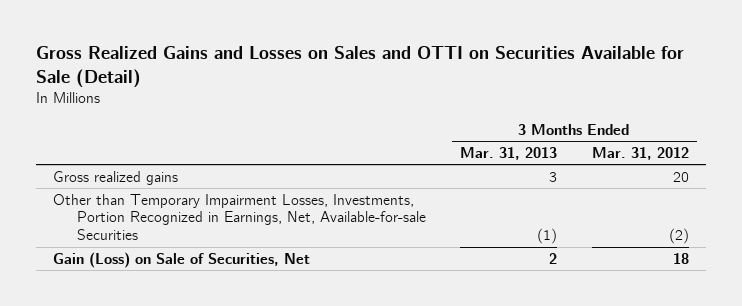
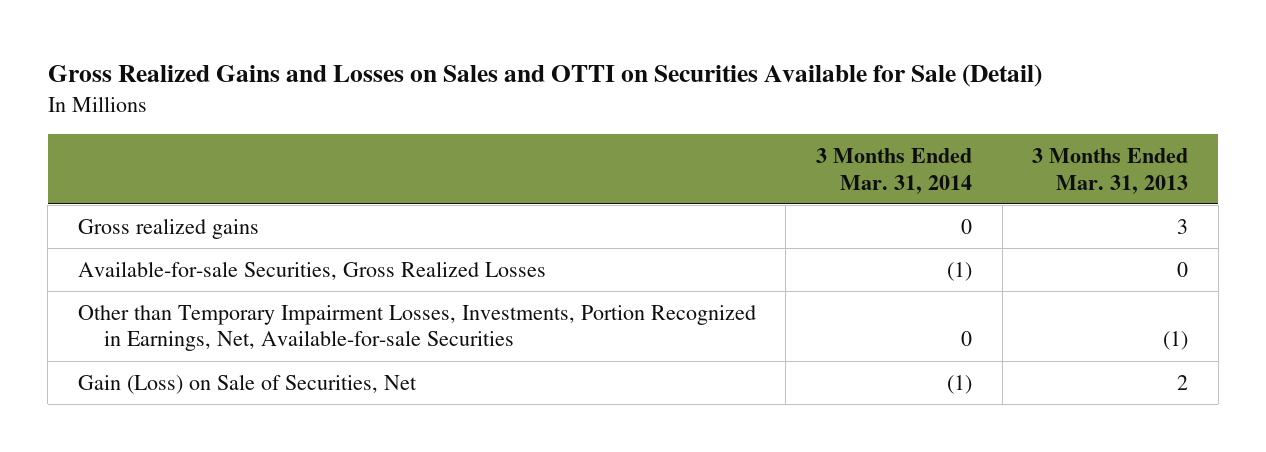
- | 3 Months Ended Mar. 31, 2013 | 3 Months Ended Mar. 31, 2012
+ | 3 Months Ended Mar. 31, 2014 | 3 Months Ended Mar. 31, 2013
+ Available-for-sale Securities, Gross Realized Losses | (1) | 0

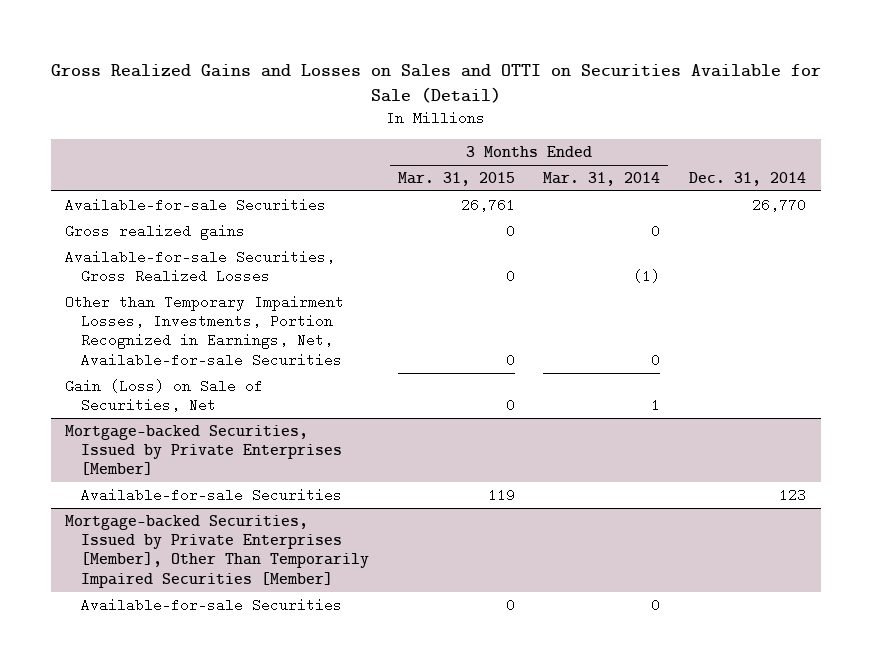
- | 3 Months Ended Mar. 31, 2014 | 3 Months Ended Mar. 31, 2013
+ | 3 Months Ended Mar. 31, 2015 | 3 Months Ended Mar. 31, 2014 | Dec. 31, 2014
+ Available-for-sale Securities | 26,761 | | 26,770
- Gain (Loss) on Sale of Securities, Net | (1) | 2
+ Gain (Loss) on Sale of Securities, Net | 0 | 1 |
+ Mortgage-backed Securities, Issued by Private Enterprises [Member]
+ Available-for-sale Securities | 119 | | 123
+ Mortgage-backed Securities, Issued by Private Enterprises [Member], Other Than Temporarily Impaired Securities [Member]
+ Available-for-sale Securities | 0 | 0 |

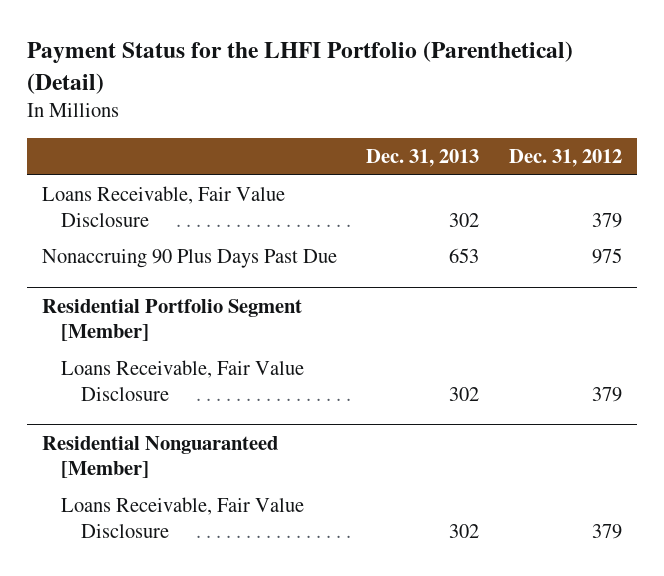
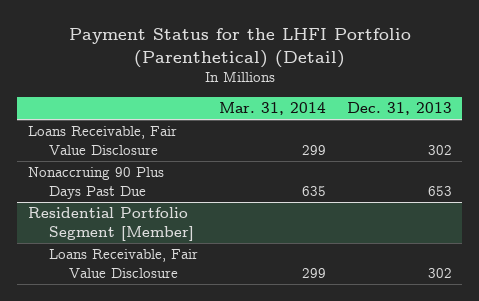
- | Dec. 31, 2013 | Dec. 31, 2012
+ | Mar. 31, 2014 | Dec. 31, 2013
- Residential Nonguaranteed [Member]
- Loans Receivable, Fair Value Disclosure | 302 | 379

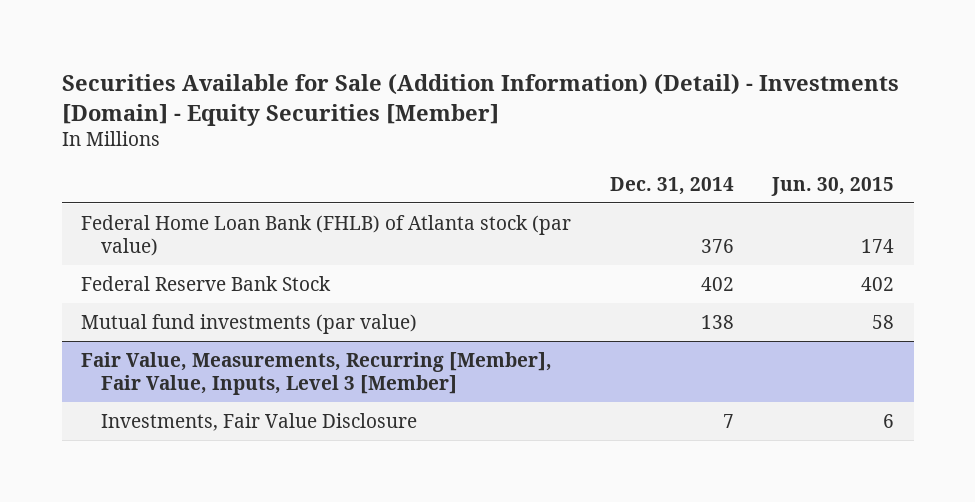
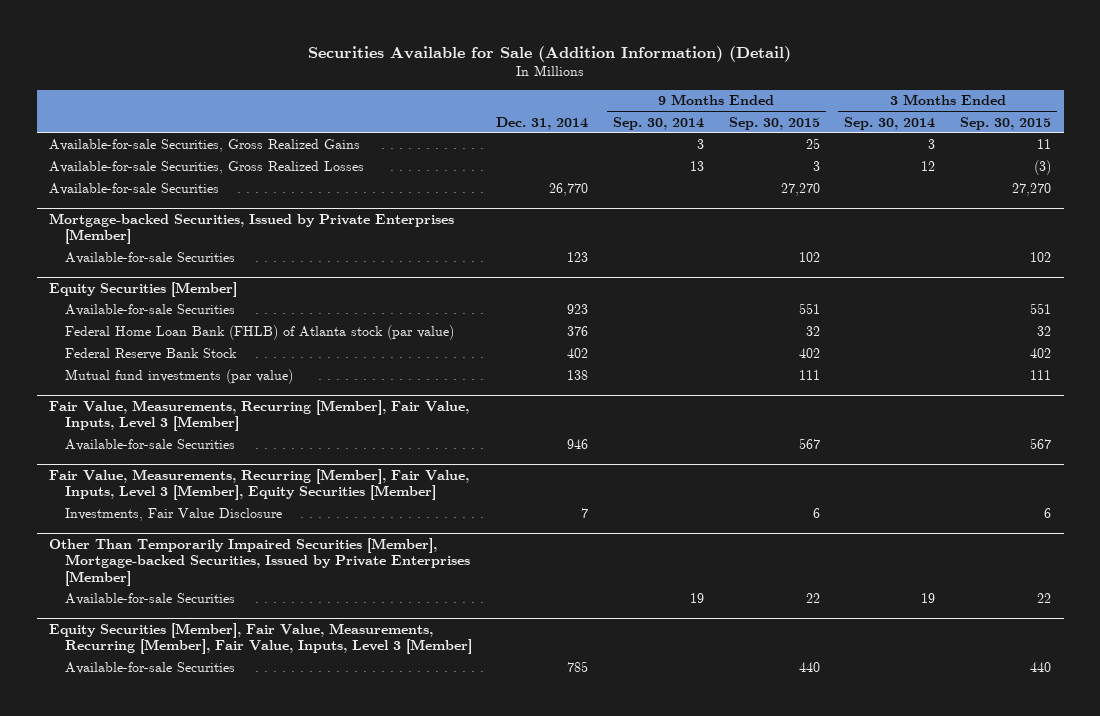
- Securities Available for Sale (Addition Information) (Detail) - Investments [Domain] - Equity Securities [Member]
+ Securities Available for Sale (Addition Information) (Detail)
- | Dec. 31, 2014 | Jun. 30, 2015
+ | Dec. 31, 2014 | 9 Months Ended Sep. 30, 2014 | 9 Months Ended Sep. 30, 2015 | 3 Months Ended Sep. 30, 2014 | 3 Months Ended Sep. 30, 2015
+ Available-for-sale Securities, Gross Realized Gains | | 3 | 25 | 3 | 11
+ Available-for-sale Securities, Gross Realized Losses | | 13 | 3 | 12 | (3)
+ Available-for-sale Securities | 26,770 | | 27,270 | | 27,270
+ Mortgage-backed Securities, Issued by Private Enterprises [Member]
+ Available-for-sale Securities | 123 | | 102 | | 102
+ Equity Securities [Member]
+ Available-for-sale Securities | 923 | | 551 | | 551
@ Fair Value, Measurements, Recurring [Member], Fair Value, Inputs, Level 3 [Member]
+ Available-for-sale Securities | 946 | | 567 | | 567
+ Fair Value, Measurements, Recurring [Member], Fair Value, Inputs, Level 3 [Member], Equity Securities [Member]
+ Other Than Temporarily Impaired Securities [Member], Mortgage-backed Securities, Issued by Private Enterprises [Member]
+ Available-for-sale Securities | | 19 | 22 | 19 | 22
+ Equity Securities [Member], Fair Value, Measurements, Recurring [Member], Fair Value, Inputs, Level 3 [Member]
+ Available-for-sale Securities | 785 | | 440 | | 440

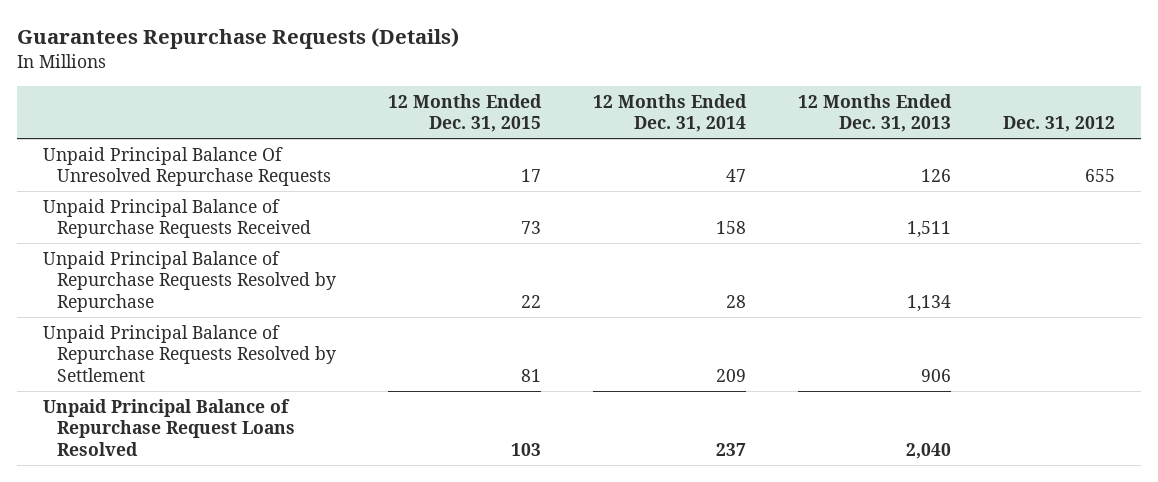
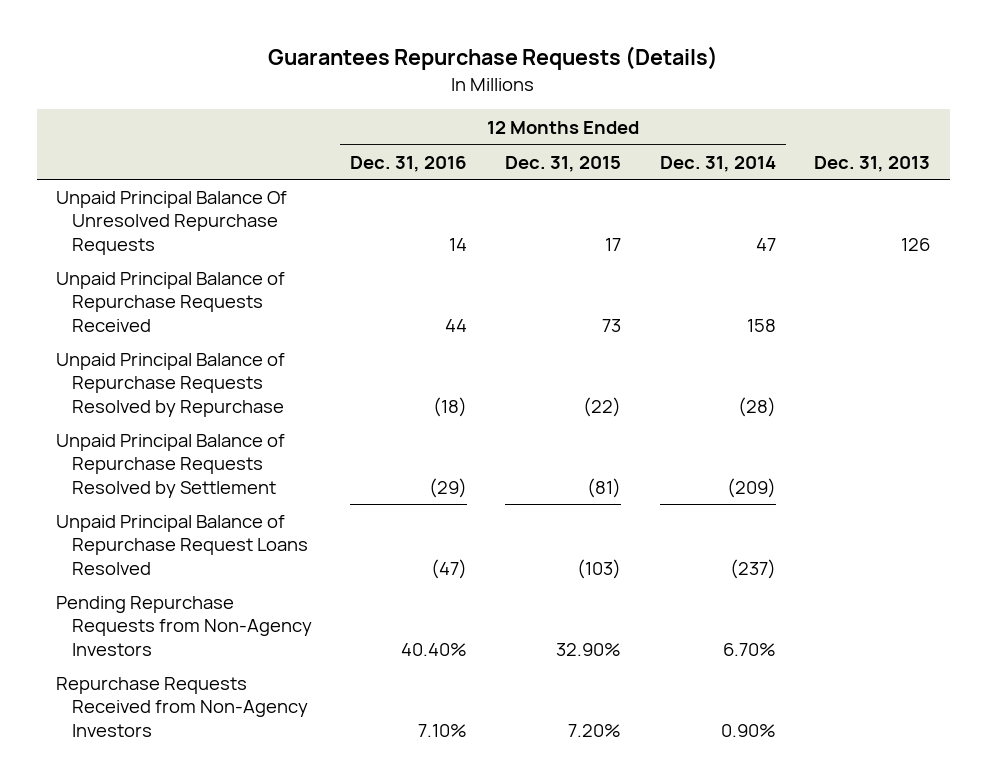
- | 12 Months Ended Dec. 31, 2015 | 12 Months Ended Dec. 31, 2014 | 12 Months Ended Dec. 31, 2013 | Dec. 31, 2012
+ | 12 Months Ended Dec. 31, 2016 | 12 Months Ended Dec. 31, 2015 | 12 Months Ended Dec. 31, 2014 | Dec. 31, 2013
- Unpaid Principal Balance of Repurchase Requests Resolved by Repurchase | 22 | 28 | 1,134 |
- Unpaid Principal Balance of Repurchase Requests Resolved by Settlement | 81 | 209 | 906 |
- Unpaid Principal Balance of Repurchase Request Loans Resolved | 103 | 237 | 2,040 |
+ Unpaid Principal Balance of Repurchase Requests Resolved by Repurchase | (18) | (22) | (28) |
+ Unpaid Principal Balance of Repurchase Requests Resolved by Settlement | (29) | (81) | (209) |
+ Unpaid Principal Balance of Repurchase Request Loans Resolved | (47) | (103) | (237) |
+ Pending Repurchase Requests from Non-Agency Investors | 40.40% | 32.90% | 6.70% |
+ Repurchase Requests Received from Non-Agency Investors | 7.10% | 7.20% | 0.90% |

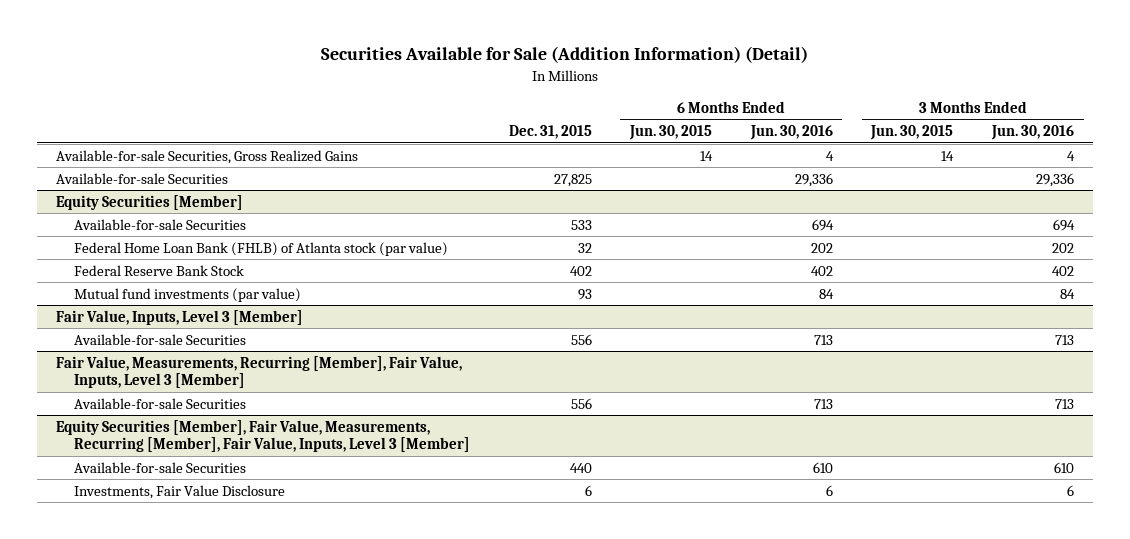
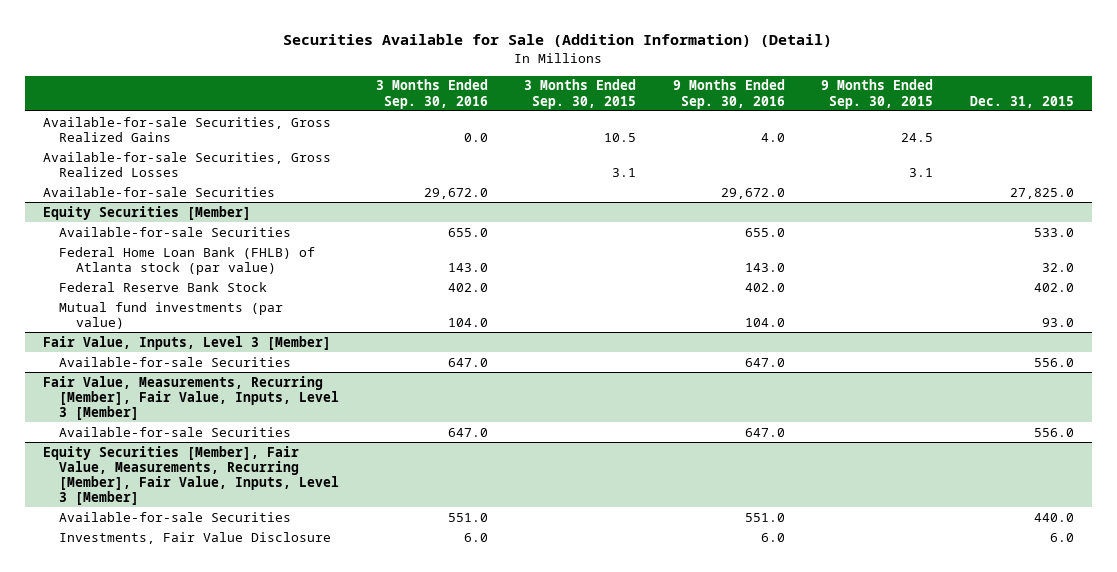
- | Dec. 31, 2015 | 6 Months Ended Jun. 30, 2015 | 6 Months Ended Jun. 30, 2016 | 3 Months Ended Jun. 30, 2015 | 3 Months Ended Jun. 30, 2016
+ | 3 Months Ended Sep. 30, 2016 | 3 Months Ended Sep. 30, 2015 | 9 Months Ended Sep. 30, 2016 | 9 Months Ended Sep. 30, 2015 | Dec. 31, 2015
- Available-for-sale Securities | 27,825 | | 29,336 | | 29,336
+ Available-for-sale Securities, Gross Realized Losses | | 3.1 | | 3.1 |
+ Available-for-sale Securities | 29,672.0 | | 29,672.0 | | 27,825.0
@ Equity Securities [Member]
- Available-for-sale Securities | 533 | | 694 | | 694
- Federal Home Loan Bank (FHLB) of Atlanta stock (par value) | 32 | | 202 | | 202
- Federal Reserve Bank Stock | 402 | | 402 | | 402
- Mutual fund investments (par value) | 93 | | 84 | | 84
+ Available-for-sale Securities | 655.0 | | 655.0 | | 533.0
+ Federal Home Loan Bank (FHLB) of Atlanta stock (par value) | 143.0 | | 143.0 | | 32.0
+ Federal Reserve Bank Stock | 402.0 | | 402.0 | | 402.0
+ Mutual fund investments (par value) | 104.0 | | 104.0 | | 93.0
@ Fair Value, Inputs, Level 3 [Member]
- Available-for-sale Securities | 556 | | 713 | | 713
+ Available-for-sale Securities | 647.0 | | 647.0 | | 556.0
@ Fair Value, Measurements, Recurring [Member], Fair Value, Inputs, Level 3 [Member]
- Available-for-sale Securities | 556 | | 713 | | 713
+ Available-for-sale Securities | 647.0 | | 647.0 | | 556.0
@ Equity Securities [Member], Fair Value, Measurements, Recurring [Member], Fair Value, Inputs, Level 3 [Member]
- Available-for-sale Securities | 440 | | 610 | | 610
- Investments, Fair Value Disclosure | 6 | | 6 | | 6
+ Available-for-sale Securities | 551.0 | | 551.0 | | 440.0
+ Investments, Fair Value Disclosure | 6.0 | | 6.0 | | 6.0

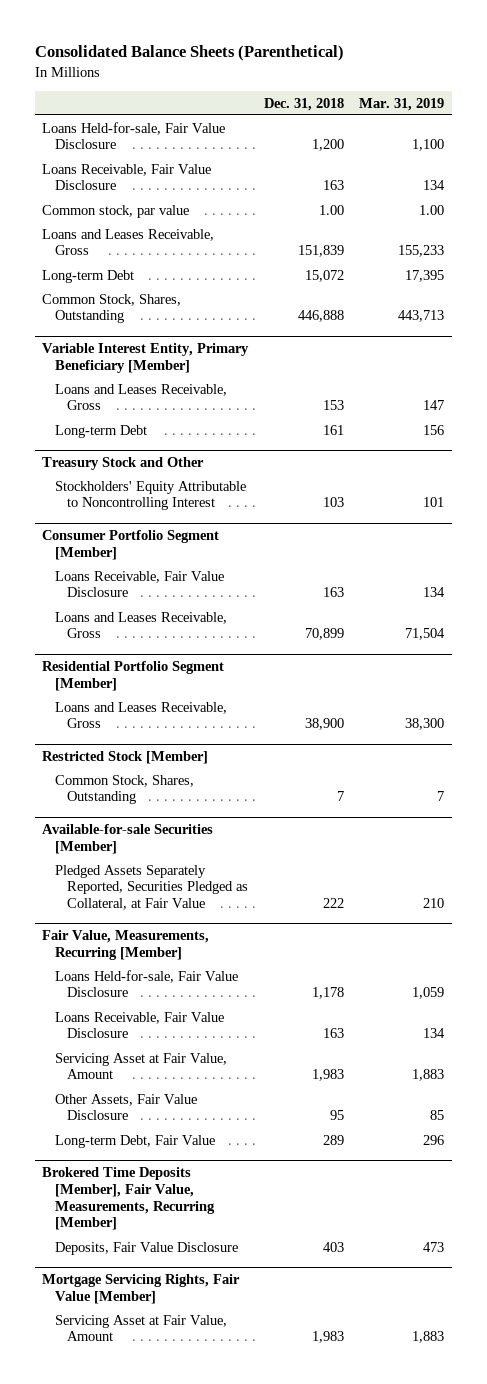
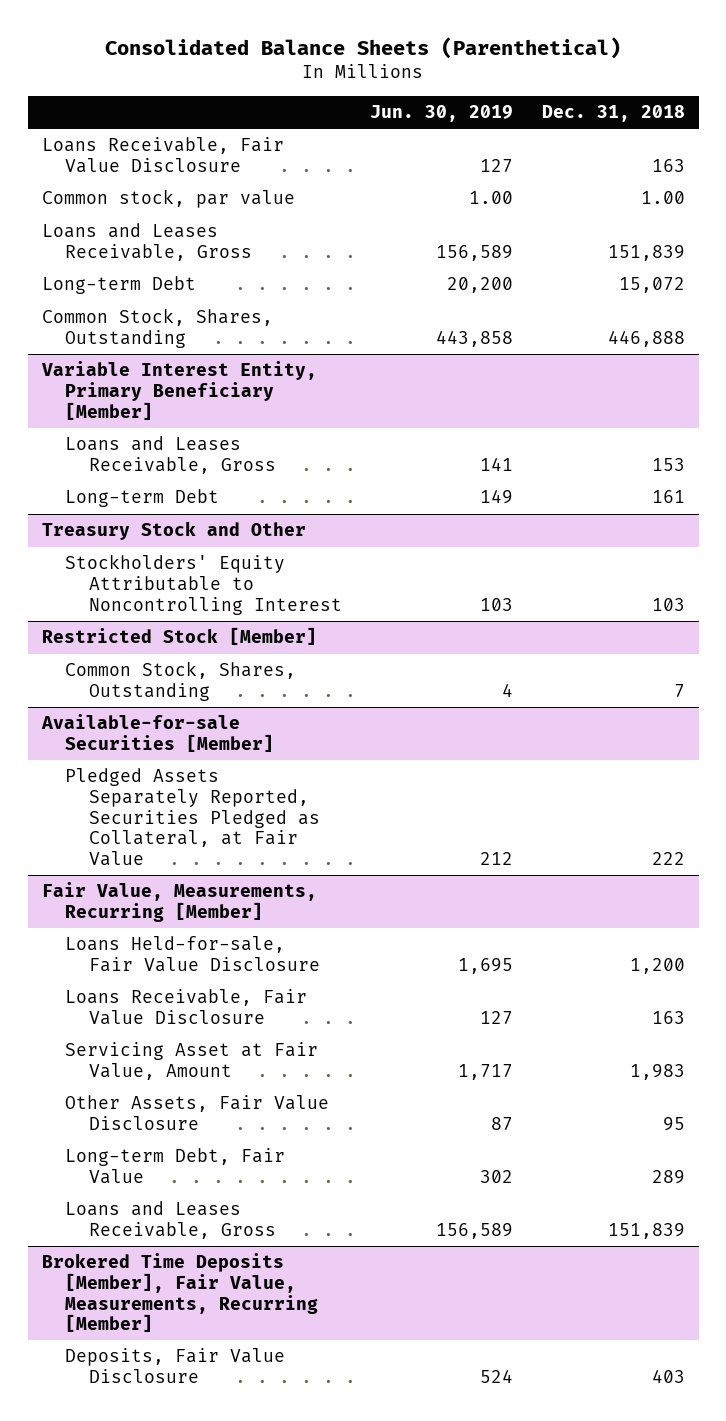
- | Dec. 31, 2018 | Mar. 31, 2019
+ | Jun. 30, 2019 | Dec. 31, 2018
- Loans Held-for-sale, Fair Value Disclosure | 1,200 | 1,100
- Consumer Portfolio Segment [Member]
- Loans Receivable, Fair Value Disclosure | 163 | 134
- Loans and Leases Receivable, Gross | 70,899 | 71,504
- Residential Portfolio Segment [Member]
- Loans and Leases Receivable, Gross | 38,900 | 38,300
@ Fair Value, Measurements, Recurring [Member]
- Loans Held-for-sale, Fair Value Disclosure | 1,178 | 1,059
+ Loans Held-for-sale, Fair Value Disclosure | 1,695 | 1,200
+ Loans and Leases Receivable, Gross | 156,589 | 151,839
- Mortgage Servicing Rights, Fair Value [Member]
- Servicing Asset at Fair Value, Amount | 1,983 | 1,883

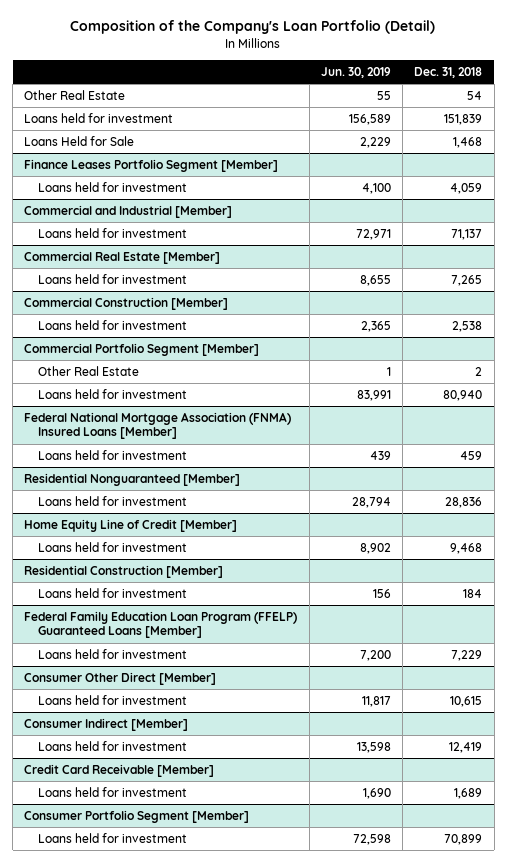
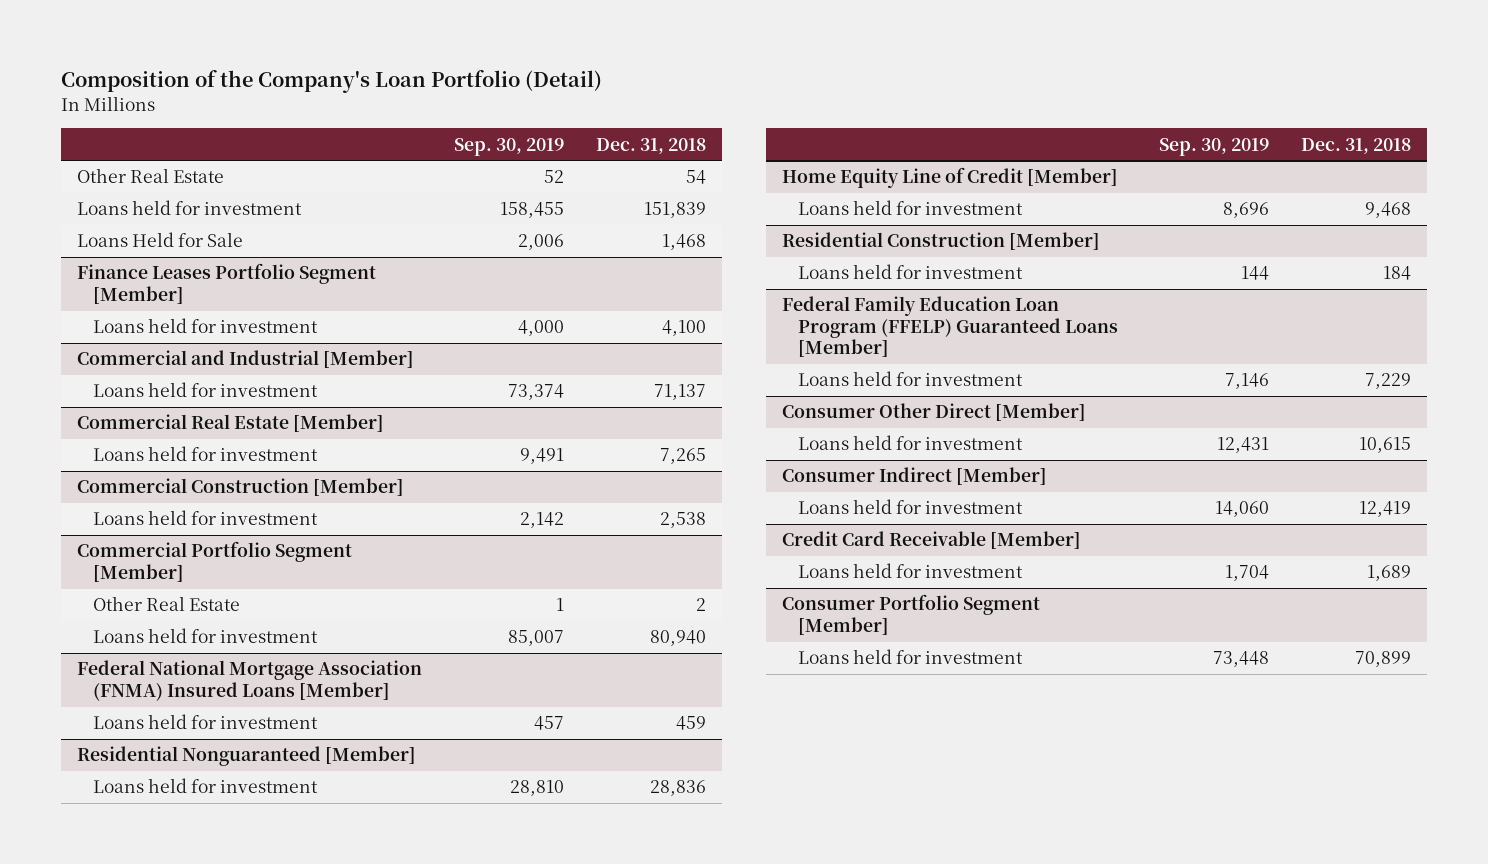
- | Jun. 30, 2019 | Dec. 31, 2018
+ | Sep. 30, 2019 | Dec. 31, 2018
@ Finance Leases Portfolio Segment [Member]
- Loans held for investment | 4,100 | 4,059
+ Loans held for investment | 4,000 | 4,100

